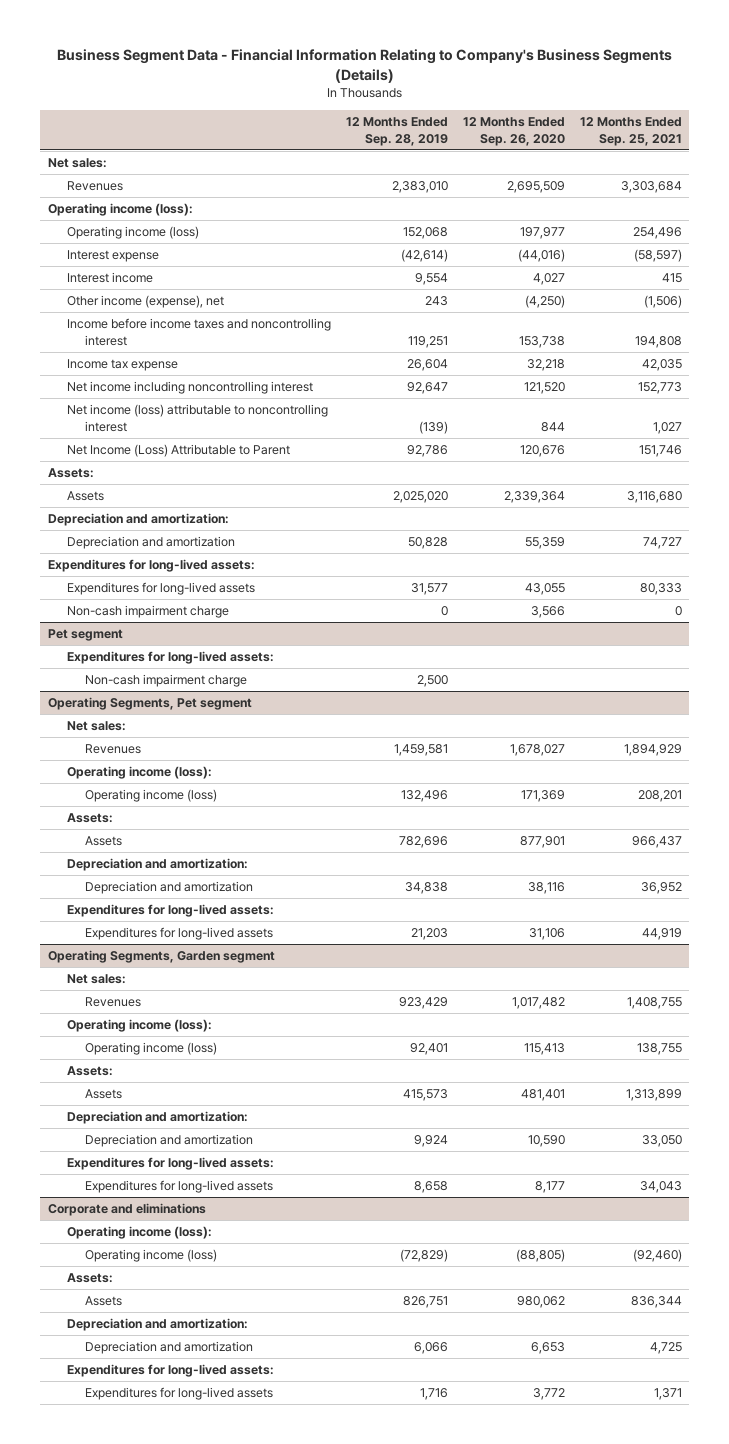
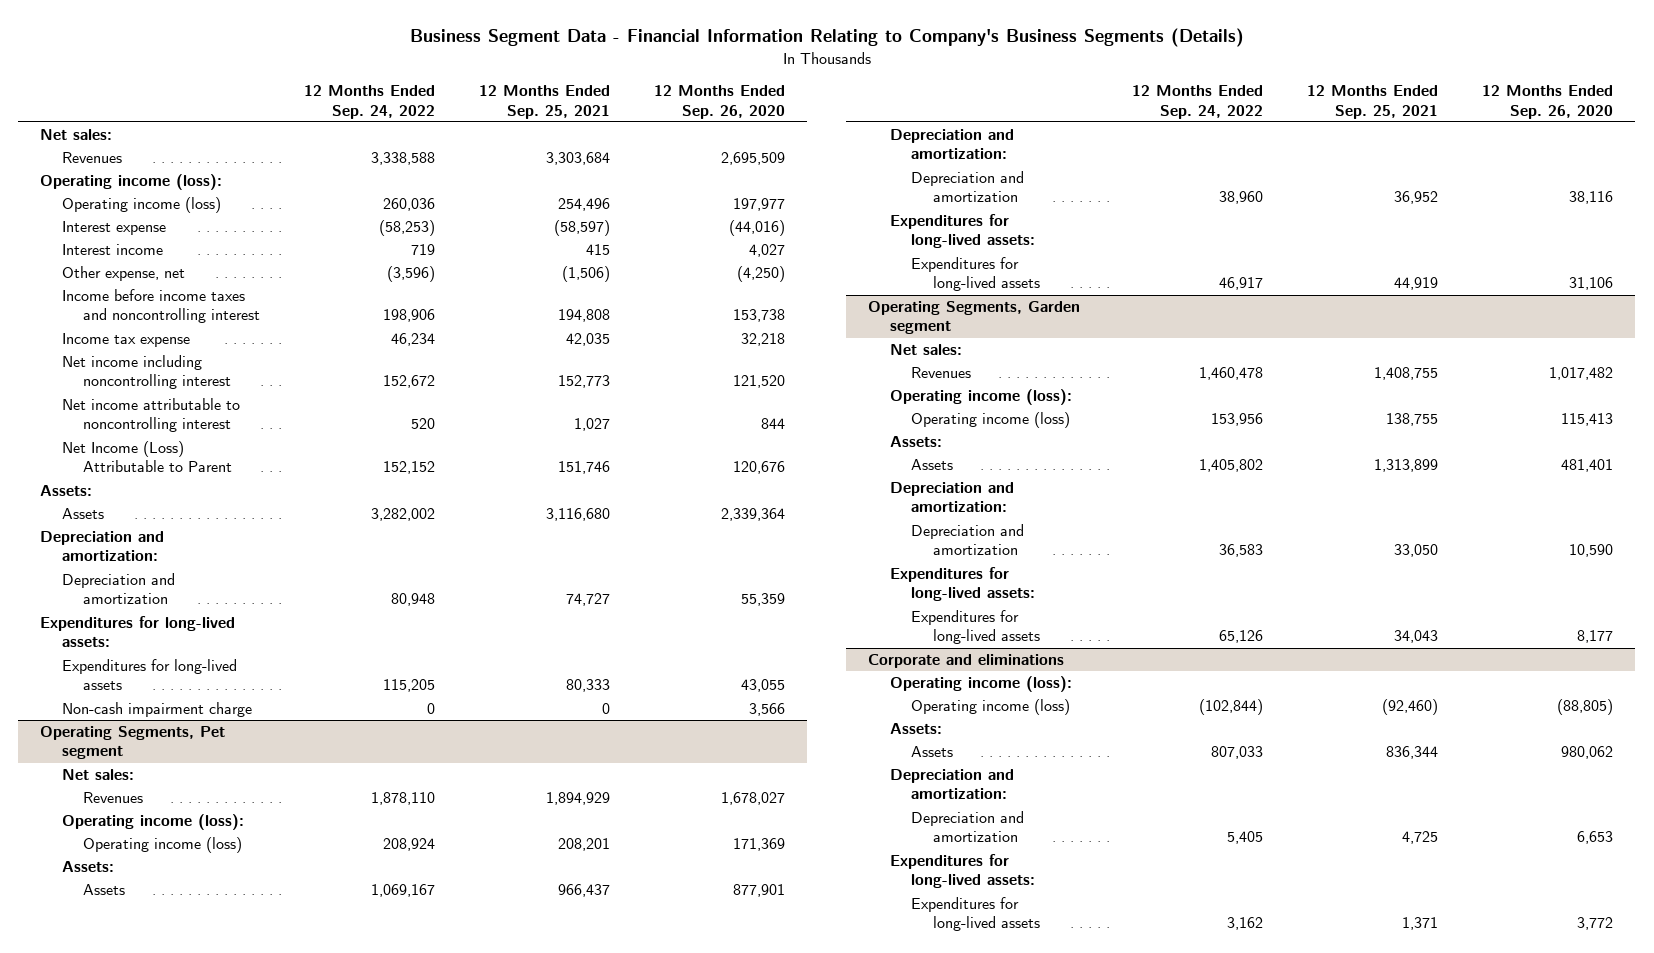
- | 12 Months Ended Sep. 28, 2019 | 12 Months Ended Sep. 26, 2020 | 12 Months Ended Sep. 25, 2021
+ | 12 Months Ended Sep. 24, 2022 | 12 Months Ended Sep. 25, 2021 | 12 Months Ended Sep. 26, 2020
- Other income (expense), net | 243 | (4,250) | (1,506)
+ Other expense, net | (3,596) | (1,506) | (4,250)
- Net income (loss) attributable to noncontrolling interest | (139) | 844 | 1,027
+ Net income attributable to noncontrolling interest | 520 | 1,027 | 844
- Pet segment
- Expenditures for long-lived assets:
- Non-cash impairment charge | 2,500 | |

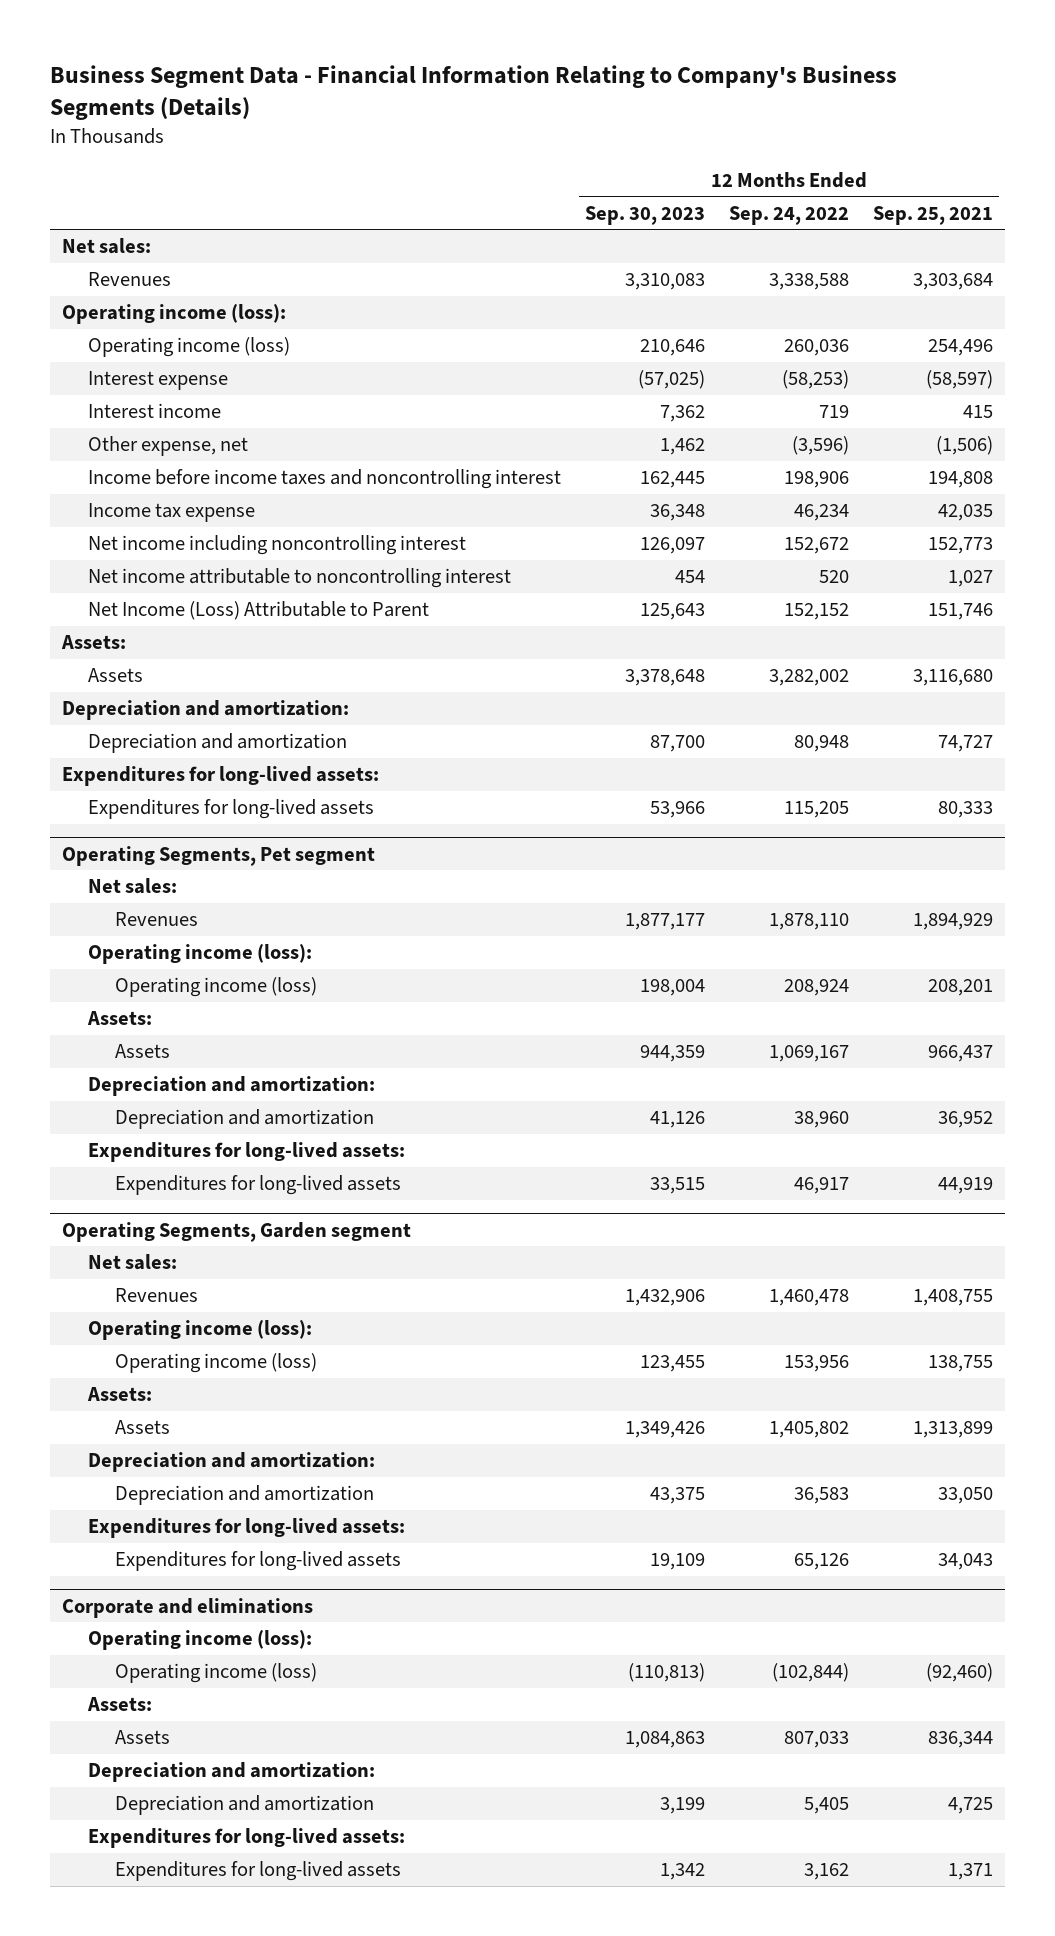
- | 12 Months Ended Sep. 24, 2022 | 12 Months Ended Sep. 25, 2021 | 12 Months Ended Sep. 26, 2020
+ | 12 Months Ended Sep. 30, 2023 | 12 Months Ended Sep. 24, 2022 | 12 Months Ended Sep. 25, 2021
- Non-cash impairment charge | 0 | 0 | 3,566

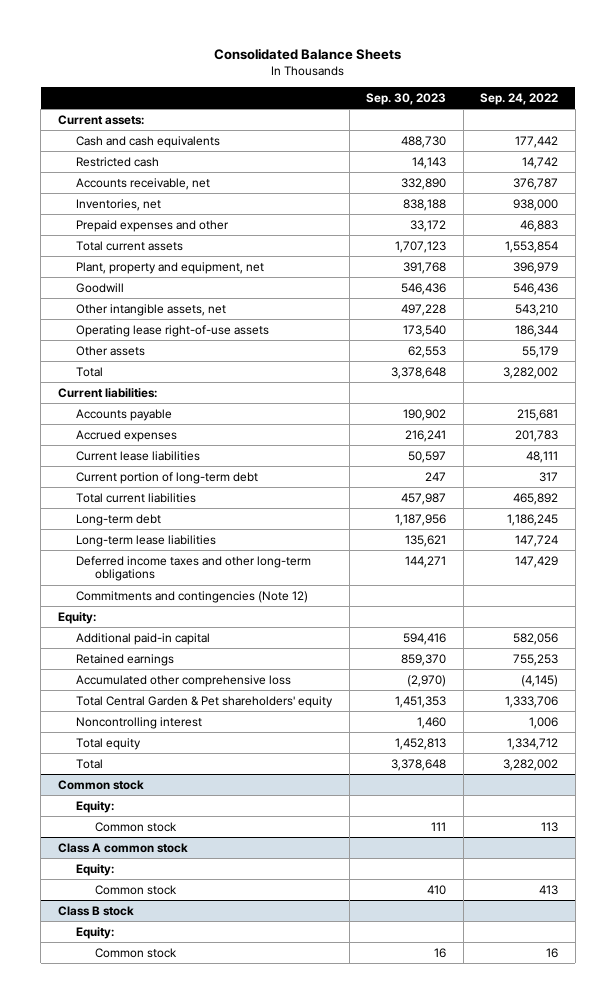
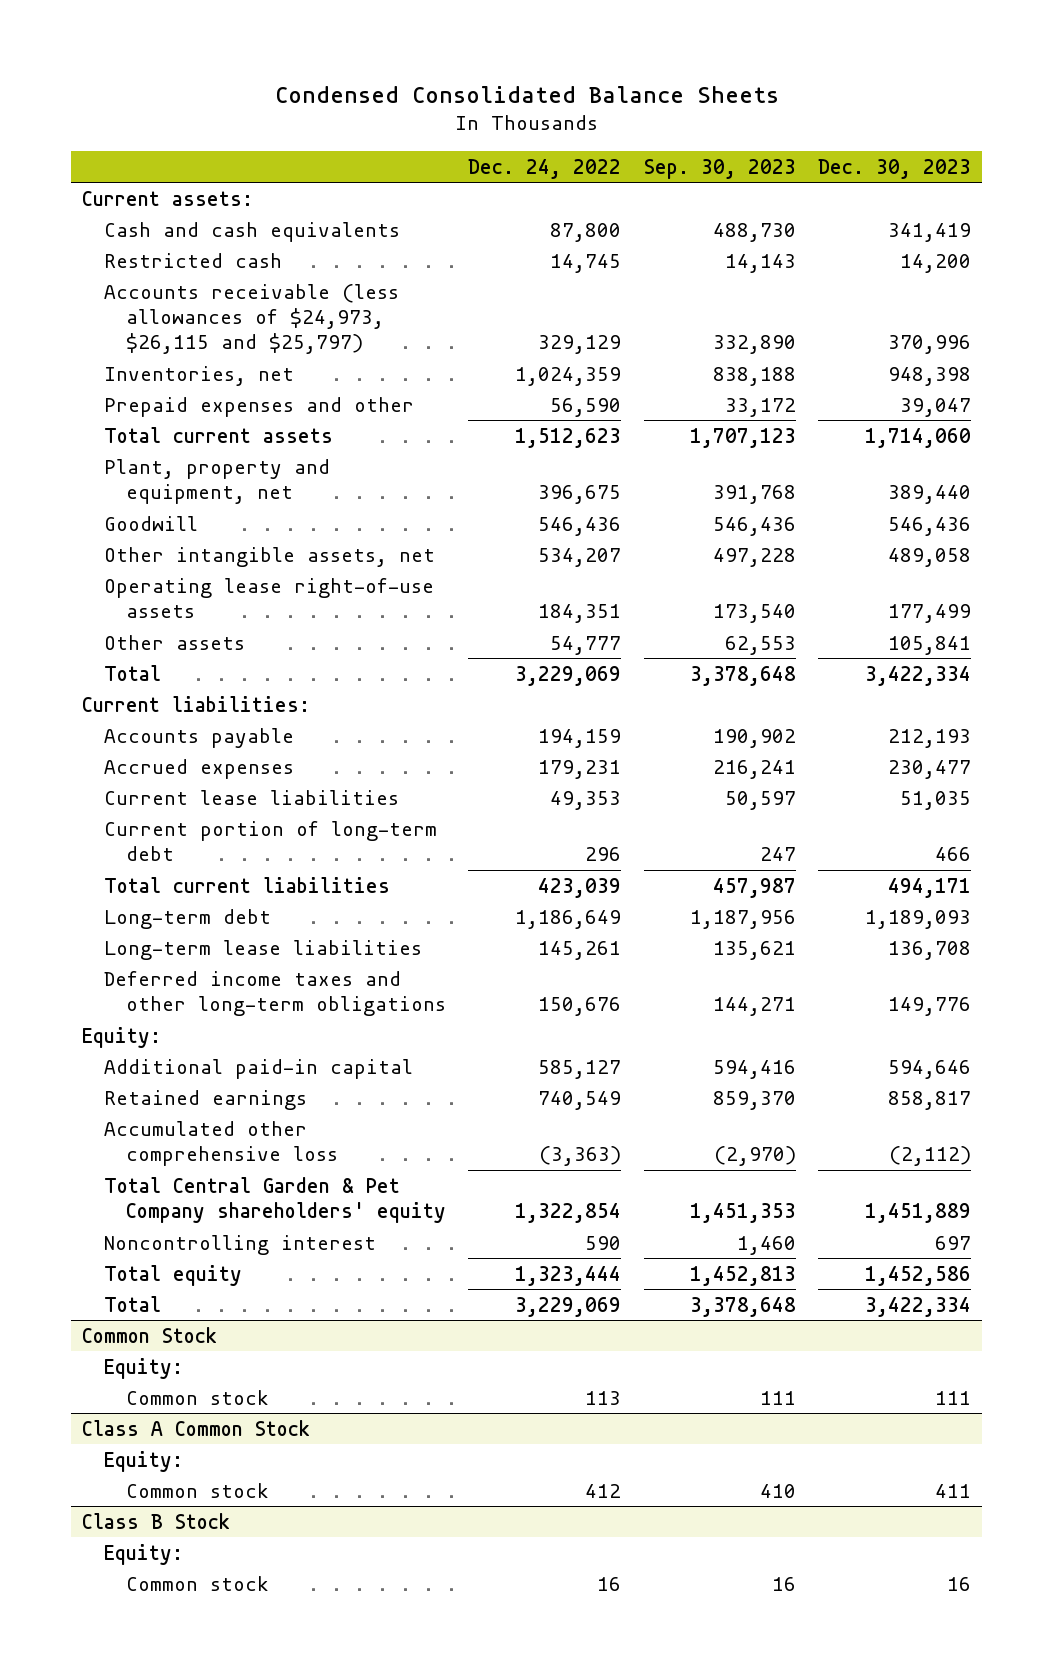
- Consolidated Balance Sheets
+ Condensed Consolidated Balance Sheets
- | Sep. 30, 2023 | Sep. 24, 2022
+ | Dec. 24, 2022 | Sep. 30, 2023 | Dec. 30, 2023
- Accounts receivable, net | 332,890 | 376,787
+ Accounts receivable (less allowances of $24,973, $26,115 and $25,797) | 329,129 | 332,890 | 370,996
- Commitments and contingencies (Note 12)
- Total Central Garden & Pet shareholders' equity | 1,451,353 | 1,333,706
+ Total Central Garden & Pet Company shareholders' equity | 1,322,854 | 1,451,353 | 1,451,889
- Common stock
+ Common Stock
- Class A common stock
+ Class A Common Stock
- Class B stock
+ Class B Stock

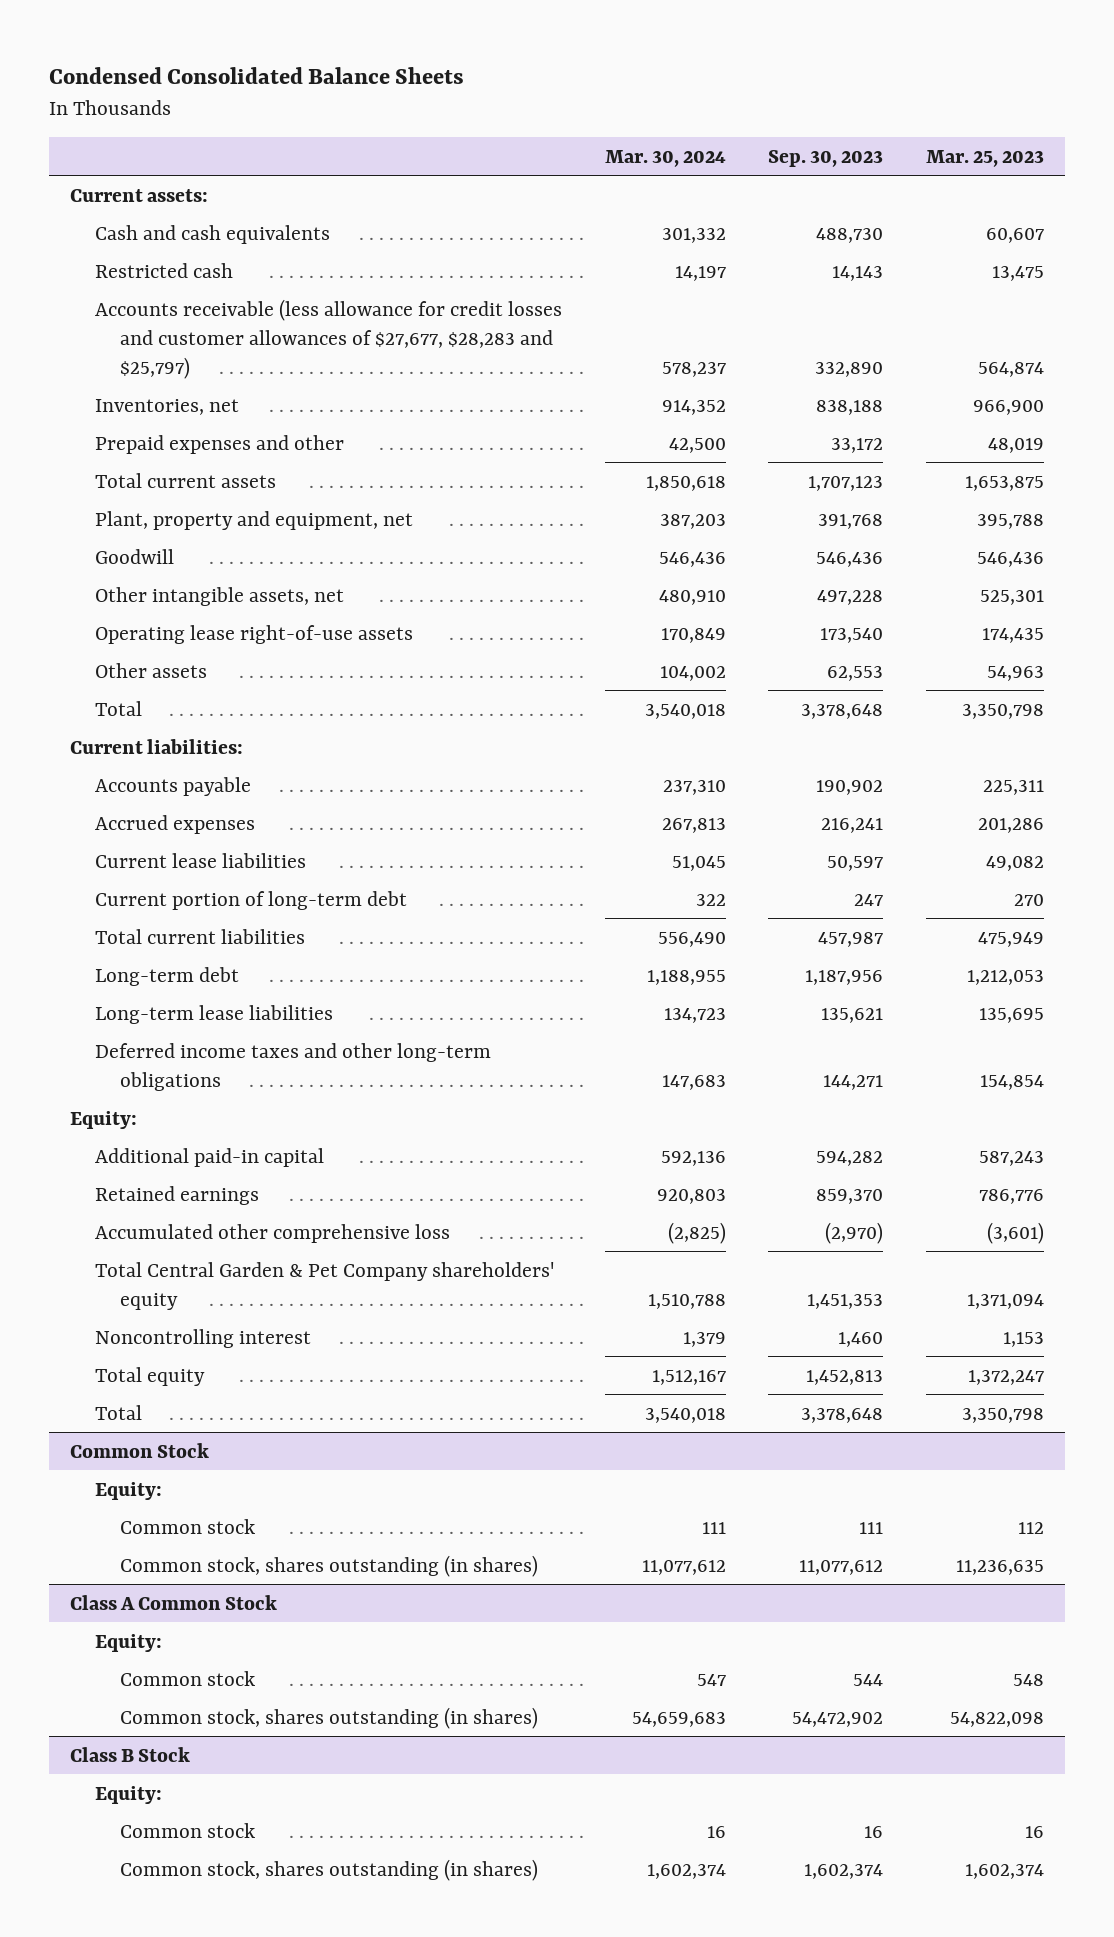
- | Dec. 24, 2022 | Sep. 30, 2023 | Dec. 30, 2023
+ | Mar. 30, 2024 | Sep. 30, 2023 | Mar. 25, 2023
- Accounts receivable (less allowances of $24,973, $26,115 and $25,797) | 329,129 | 332,890 | 370,996
+ Accounts receivable (less allowance for credit losses and customer allowances of $27,677, $28,283 and $25,797) | 578,237 | 332,890 | 564,874
- Additional paid-in capital | 585,127 | 594,416 | 594,646
+ Additional paid-in capital | 592,136 | 594,282 | 587,243
@ Common Stock
+ Common stock, shares outstanding (in shares) | 11,077,612 | 11,077,612 | 11,236,635
@ Class A Common Stock
- Common stock | 412 | 410 | 411
+ Common stock | 547 | 544 | 548
+ Common stock, shares outstanding (in shares) | 54,659,683 | 54,472,902 | 54,822,098
@ Class B Stock
+ Common stock, shares outstanding (in shares) | 1,602,374 | 1,602,374 | 1,602,374

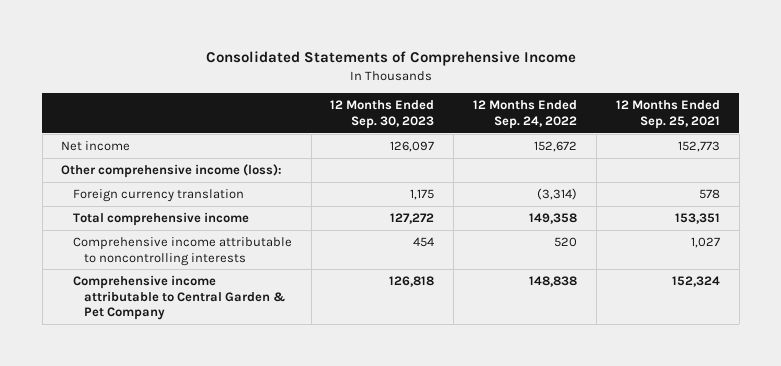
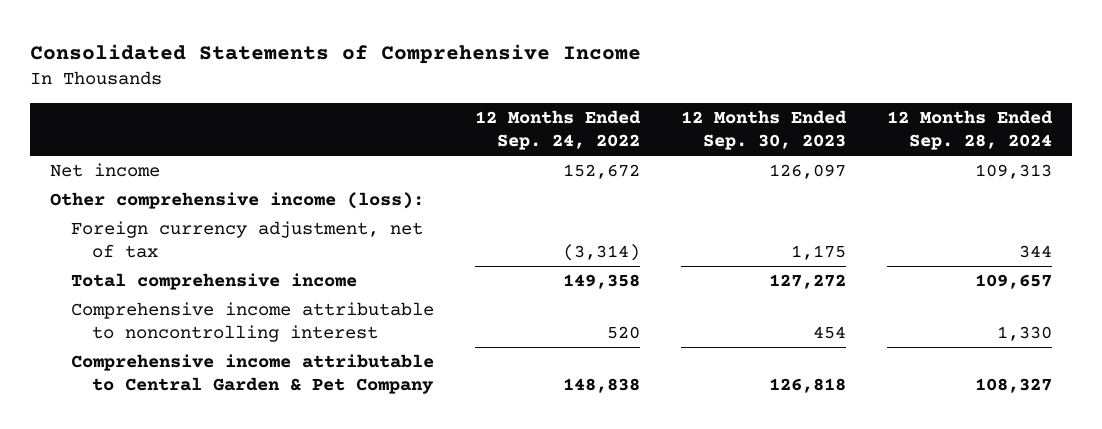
- | 12 Months Ended Sep. 30, 2023 | 12 Months Ended Sep. 24, 2022 | 12 Months Ended Sep. 25, 2021
+ | 12 Months Ended Sep. 24, 2022 | 12 Months Ended Sep. 30, 2023 | 12 Months Ended Sep. 28, 2024
- Foreign currency translation | 1,175 | (3,314) | 578
+ Foreign currency adjustment, net of tax | (3,314) | 1,175 | 344
- Comprehensive income attributable to noncontrolling interests | 454 | 520 | 1,027
+ Comprehensive income attributable to noncontrolling interest | 520 | 454 | 1,330

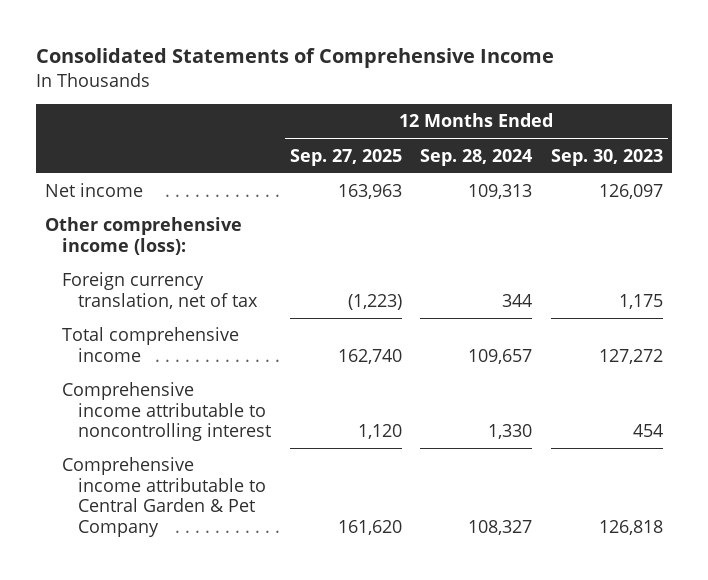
- | 12 Months Ended Sep. 24, 2022 | 12 Months Ended Sep. 30, 2023 | 12 Months Ended Sep. 28, 2024
+ | 12 Months Ended Sep. 27, 2025 | 12 Months Ended Sep. 28, 2024 | 12 Months Ended Sep. 30, 2023
- Foreign currency adjustment, net of tax | (3,314) | 1,175 | 344
+ Foreign currency translation, net of tax | (1,223) | 344 | 1,175

